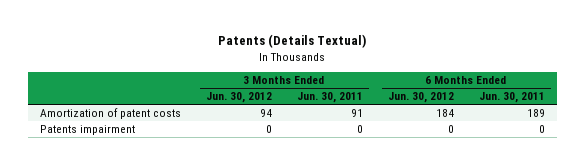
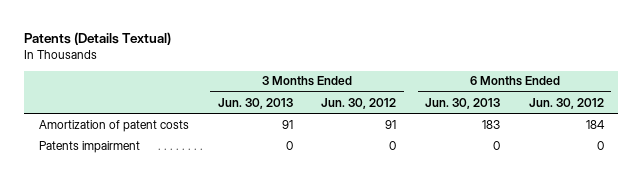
- | 3 Months Ended Jun. 30, 2012 | 3 Months Ended Jun. 30, 2011 | 6 Months Ended Jun. 30, 2012 | 6 Months Ended Jun. 30, 2011
+ | 3 Months Ended Jun. 30, 2013 | 3 Months Ended Jun. 30, 2012 | 6 Months Ended Jun. 30, 2013 | 6 Months Ended Jun. 30, 2012
- Amortization of patent costs | 94 | 91 | 184 | 189
+ Amortization of patent costs | 91 | 91 | 183 | 184

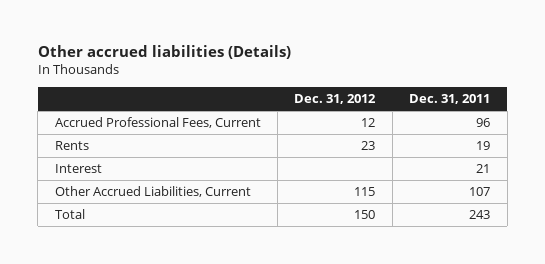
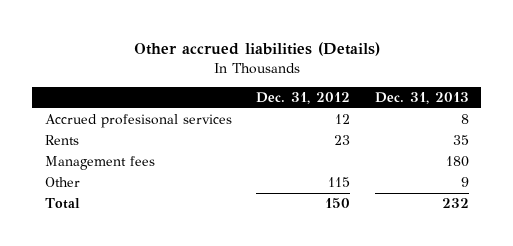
- | Dec. 31, 2012 | Dec. 31, 2011
+ | Dec. 31, 2012 | Dec. 31, 2013
- Accrued Professional Fees, Current | 12 | 96
+ Accrued profesisonal services | 12 | 8
- Interest | | 21
- Other Accrued Liabilities, Current | 115 | 107
+ Management fees | | 180
+ Other | 115 | 9

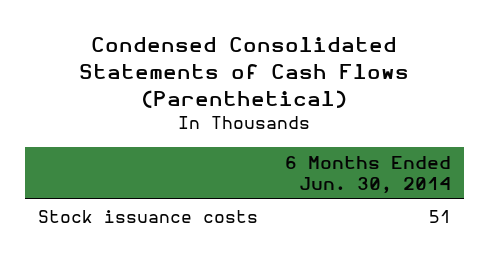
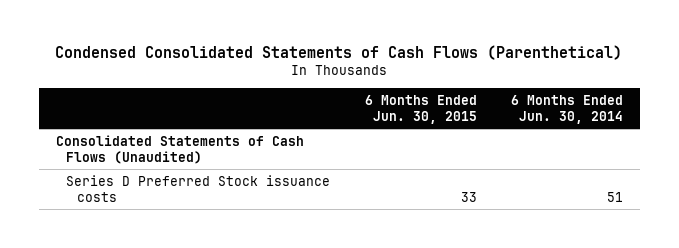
- | 6 Months Ended Jun. 30, 2014
+ | 6 Months Ended Jun. 30, 2015 | 6 Months Ended Jun. 30, 2014
- Stock issuance costs | 51
+ Consolidated Statements of Cash Flows (Unaudited)
+ Series D Preferred Stock issuance costs | 33 | 51

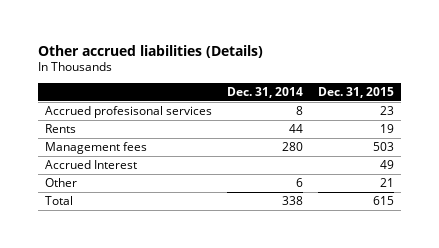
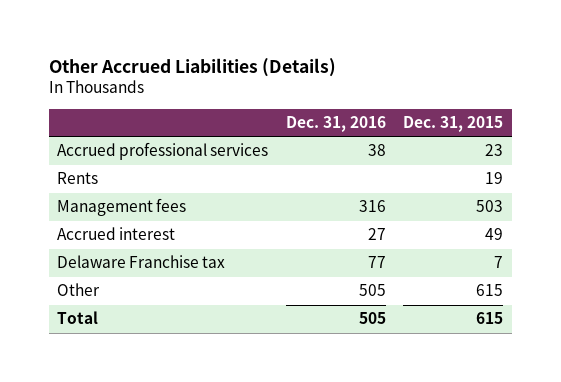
- Other accrued liabilities (Details)
+ Other Accrued Liabilities (Details)
- | Dec. 31, 2014 | Dec. 31, 2015
+ | Dec. 31, 2016 | Dec. 31, 2015
- Accrued profesisonal services | 8 | 23
+ Accrued professional services | 38 | 23
- Accrued Interest | | 49
- Other | 6 | 21
+ Accrued interest | 27 | 49
+ Delaware Franchise tax | 77 | 7
+ Other | 505 | 615

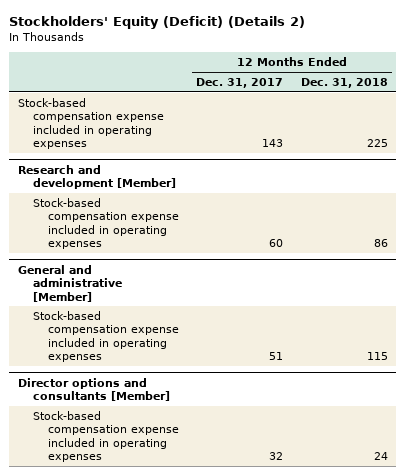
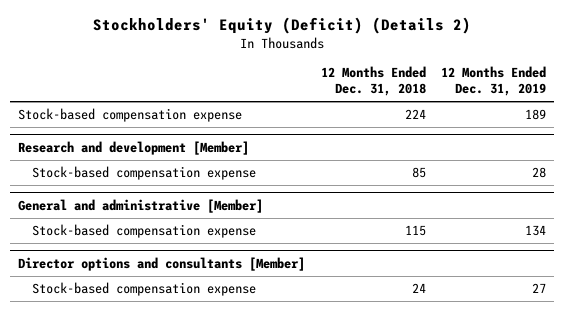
- | 12 Months Ended Dec. 31, 2017 | 12 Months Ended Dec. 31, 2018
+ | 12 Months Ended Dec. 31, 2018 | 12 Months Ended Dec. 31, 2019
- Stock-based compensation expense included in operating expenses | 143 | 225
+ Stock-based compensation expense | 224 | 189
@ Research and development [Member]
- Stock-based compensation expense included in operating expenses | 60 | 86
+ Stock-based compensation expense | 85 | 28
@ General and administrative [Member]
- Stock-based compensation expense included in operating expenses | 51 | 115
+ Stock-based compensation expense | 115 | 134
@ Director options and consultants [Member]
- Stock-based compensation expense included in operating expenses | 32 | 24
+ Stock-based compensation expense | 24 | 27

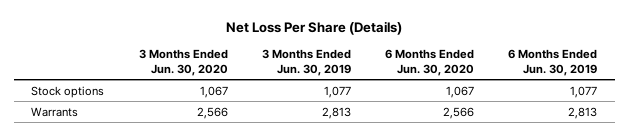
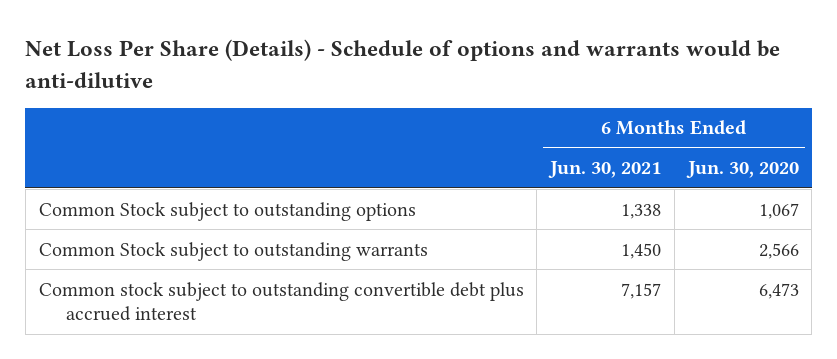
- Net Loss Per Share (Details)
+ Net Loss Per Share (Details) - Schedule of options and warrants would be anti-dilutive
- | 3 Months Ended Jun. 30, 2020 | 3 Months Ended Jun. 30, 2019 | 6 Months Ended Jun. 30, 2020 | 6 Months Ended Jun. 30, 2019
+ | 6 Months Ended Jun. 30, 2021 | 6 Months Ended Jun. 30, 2020
- Stock options | 1,067 | 1,077 | 1,067 | 1,077
- Warrants | 2,566 | 2,813 | 2,566 | 2,813
+ Common Stock subject to outstanding options | 1,338 | 1,067
+ Common Stock subject to outstanding warrants | 1,450 | 2,566
+ Common stock subject to outstanding convertible debt plus accrued interest | 7,157 | 6,473

